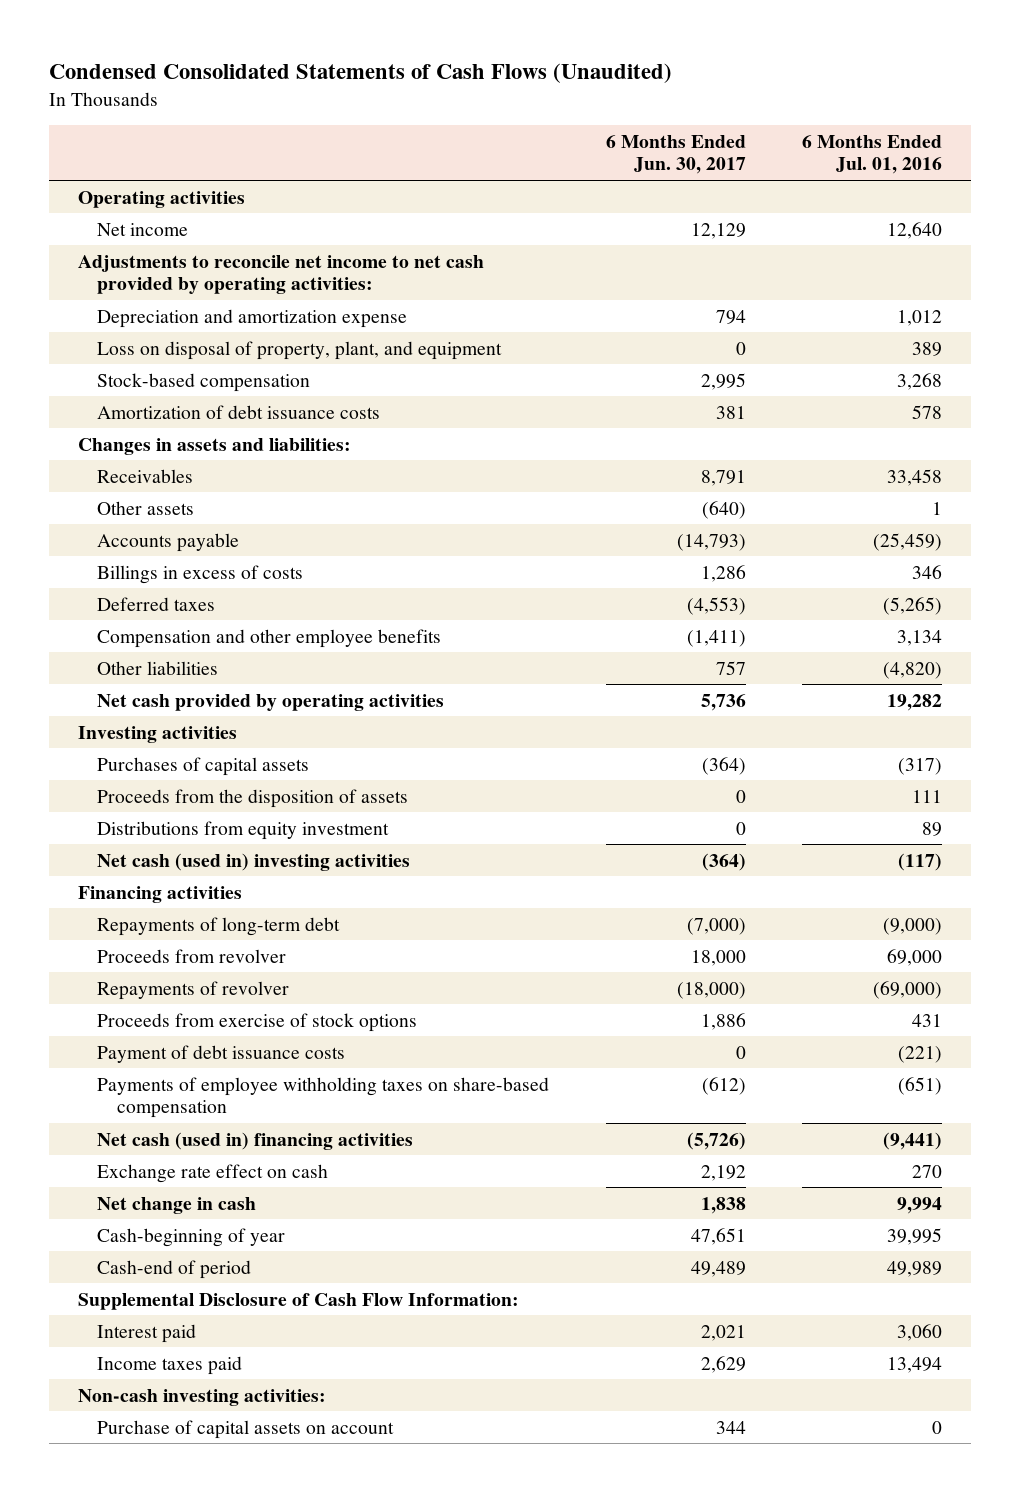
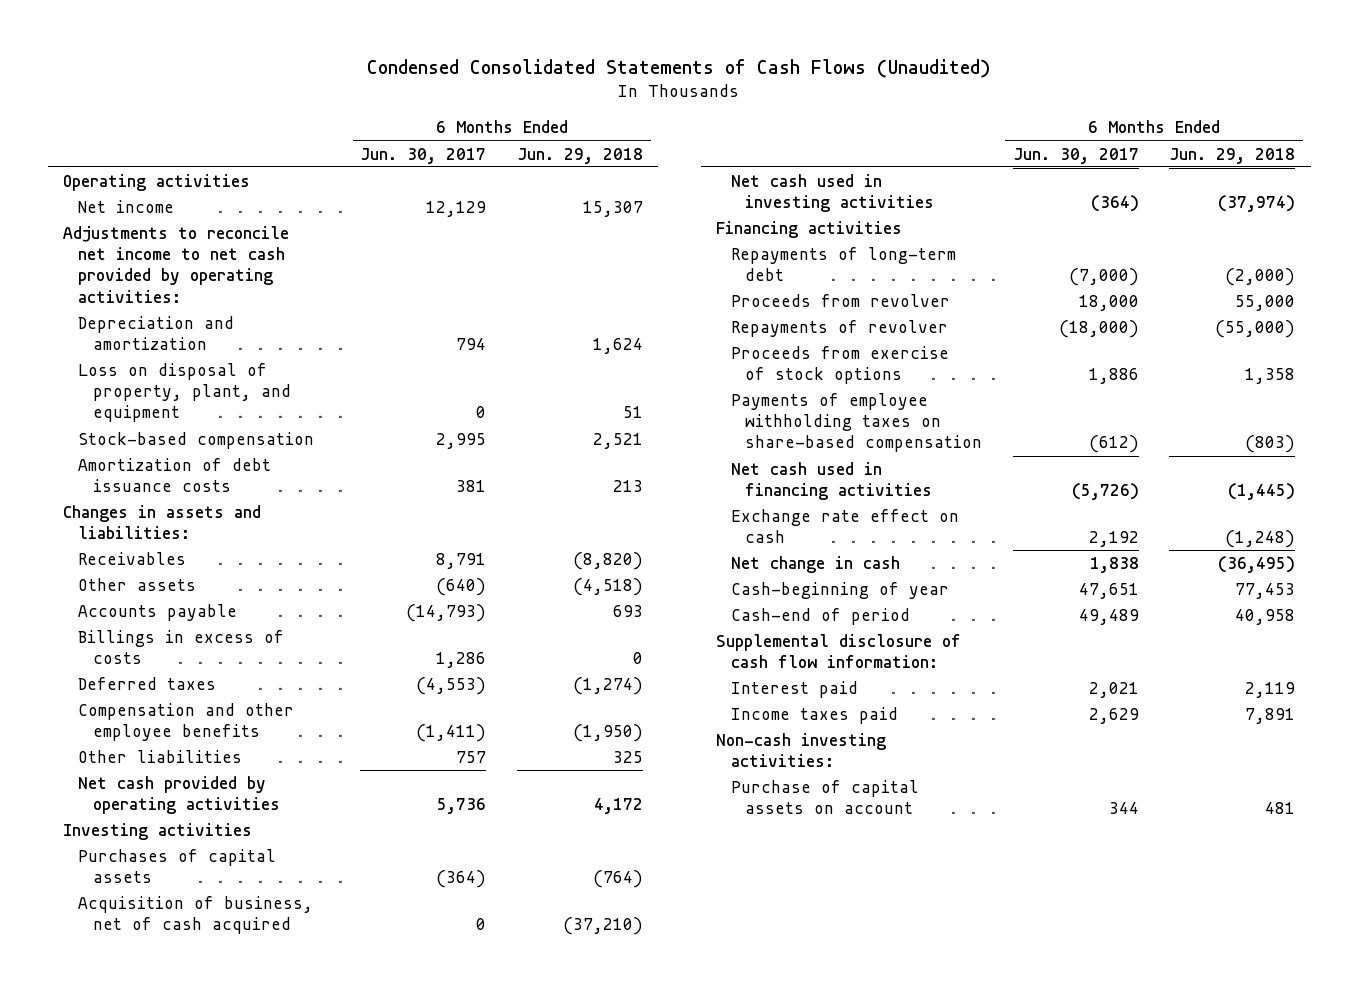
- | 6 Months Ended Jun. 30, 2017 | 6 Months Ended Jul. 01, 2016
+ | 6 Months Ended Jun. 30, 2017 | 6 Months Ended Jun. 29, 2018
- Depreciation and amortization expense | 794 | 1,012
+ Depreciation and amortization | 794 | 1,624
- Proceeds from the disposition of assets | 0 | 111
- Distributions from equity investment | 0 | 89
- Net cash (used in) investing activities | (364) | (117)
+ Acquisition of business, net of cash acquired | 0 | (37,210)
+ Net cash used in investing activities | (364) | (37,974)
- Payment of debt issuance costs | 0 | (221)
- Net cash (used in) financing activities | (5,726) | (9,441)
+ Net cash used in financing activities | (5,726) | (1,445)
- Supplemental Disclosure of Cash Flow Information:
+ Supplemental disclosure of cash flow information:

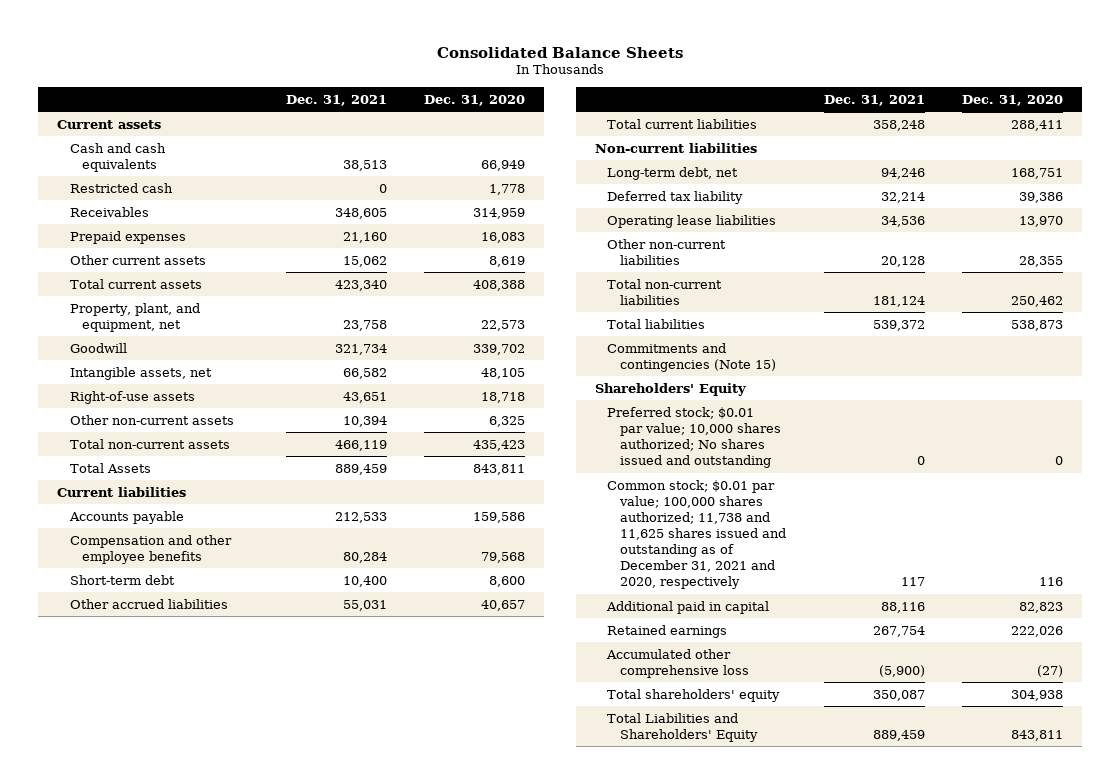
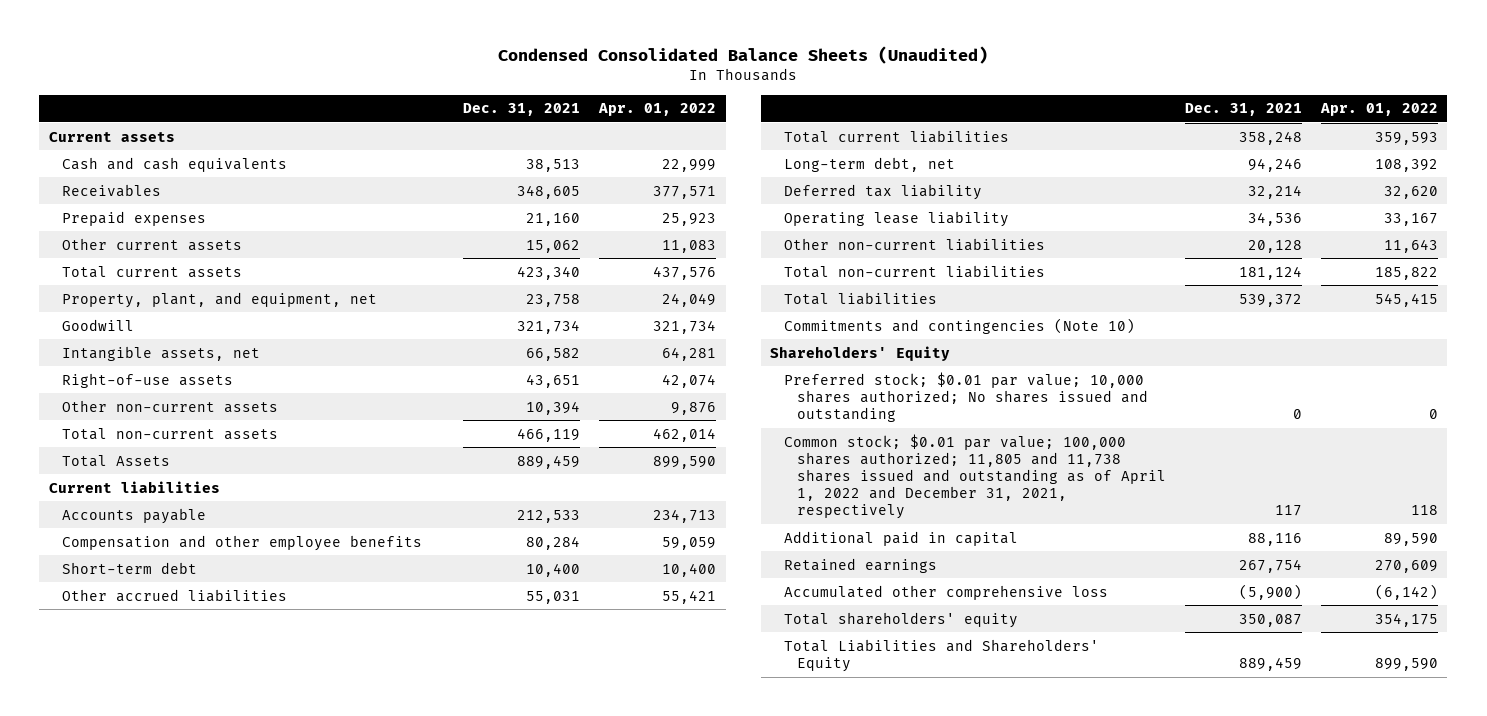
- Consolidated Balance Sheets
+ Condensed Consolidated Balance Sheets (Unaudited)
- | Dec. 31, 2021 | Dec. 31, 2020
+ | Dec. 31, 2021 | Apr. 01, 2022
- Restricted cash | 0 | 1,778
- Non-current liabilities
- Operating lease liabilities | 34,536 | 13,970
+ Operating lease liability | 34,536 | 33,167
- Commitments and contingencies (Note 15)
+ Commitments and contingencies (Note 10)
- Common stock; $0.01 par value; 100,000 shares authorized; 11,738 and 11,625 shares issued and outstanding as of December 31, 2021 and 2020, respectively | 117 | 116
+ Common stock; $0.01 par value; 100,000 shares authorized; 11,805 and 11,738 shares issued and outstanding as of April 1, 2022 and December 31, 2021, respectively | 117 | 118

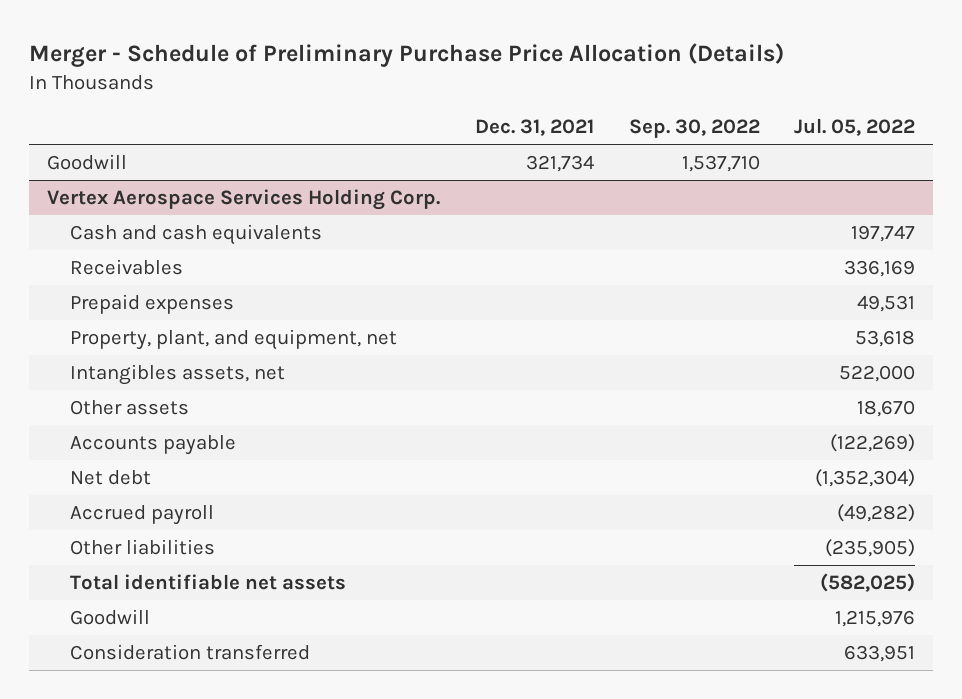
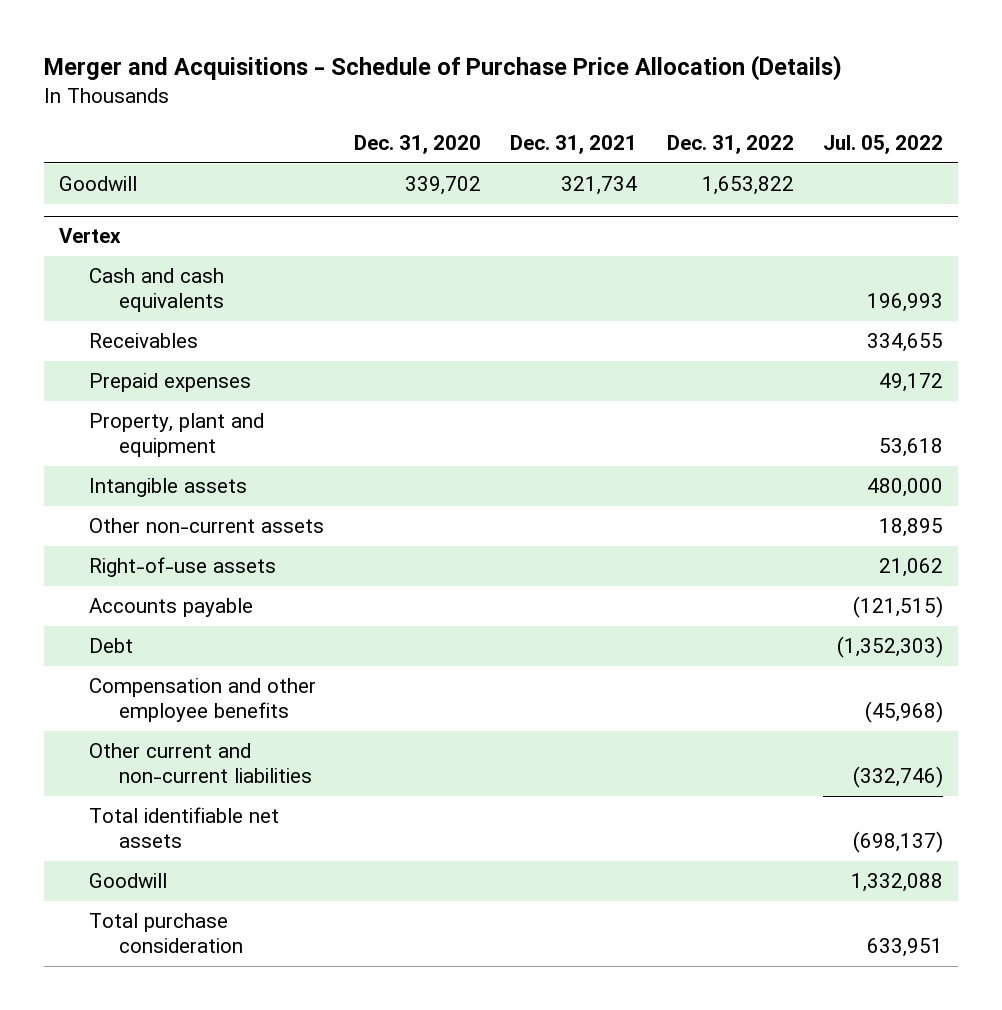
- Merger - Schedule of Preliminary Purchase Price Allocation (Details)
+ Merger and Acquisitions - Schedule of Purchase Price Allocation (Details)
- | Dec. 31, 2021 | Sep. 30, 2022 | Jul. 05, 2022
+ | Dec. 31, 2020 | Dec. 31, 2021 | Dec. 31, 2022 | Jul. 05, 2022
- Vertex Aerospace Services Holding Corp.
- Cash and cash equivalents | | | 197,747
- Receivables | | | 336,169
- Prepaid expenses | | | 49,531
- Property, plant, and equipment, net | | | 53,618
- Intangibles assets, net | | | 522,000
- Other assets | | | 18,670
- Accounts payable | | | (122,269)
- Net debt | | | (1,352,304)
- Accrued payroll | | | (49,282)
- Other liabilities | | | (235,905)
- Total identifiable net assets | | | (582,025)
- Goodwill | | | 1,215,976
- Consideration transferred | | | 633,951
+ Vertex
+ Cash and cash equivalents | | | | 196,993
+ Receivables | | | | 334,655
+ Prepaid expenses | | | | 49,172
+ Property, plant and equipment | | | | 53,618
+ Intangible assets | | | | 480,000
+ Other non-current assets | | | | 18,895
+ Right-of-use assets | | | | 21,062
+ Accounts payable | | | | (121,515)
+ Debt | | | | (1,352,303)
+ Compensation and other employee benefits | | | | (45,968)
+ Other current and non-current liabilities | | | | (332,746)
+ Total identifiable net assets | | | | (698,137)
+ Goodwill | | | | 1,332,088
+ Total purchase consideration | | | | 633,951

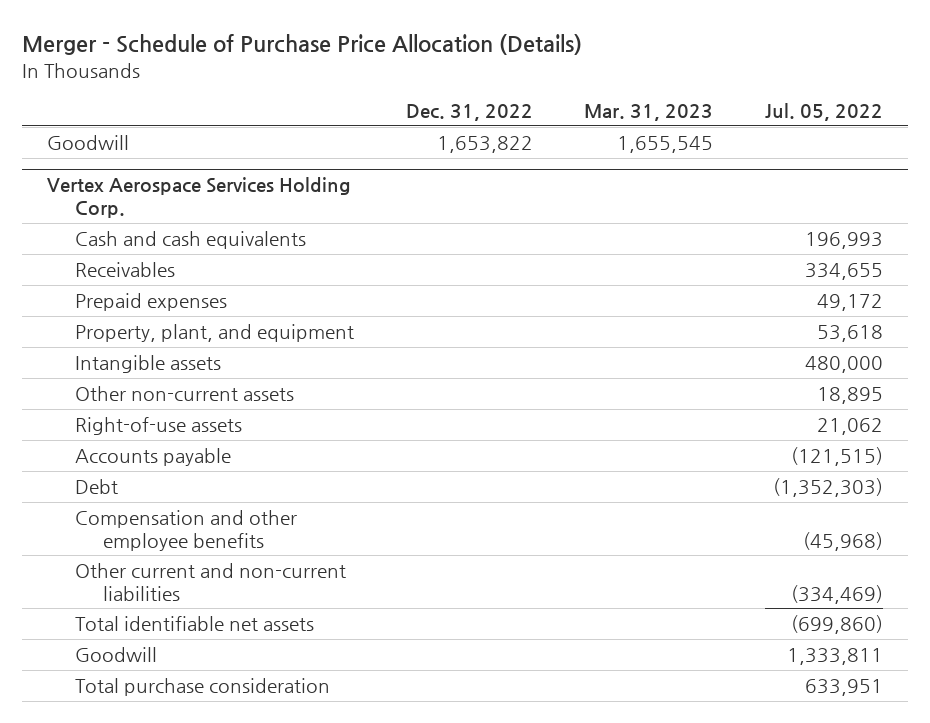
- Merger and Acquisitions - Schedule of Purchase Price Allocation (Details)
+ Merger - Schedule of Purchase Price Allocation (Details)
- | Dec. 31, 2020 | Dec. 31, 2021 | Dec. 31, 2022 | Jul. 05, 2022
+ | Dec. 31, 2022 | Mar. 31, 2023 | Jul. 05, 2022
- Vertex
+ Vertex Aerospace Services Holding Corp.
- Property, plant and equipment | | | | 53,618
+ Property, plant, and equipment | | | 53,618
- Other current and non-current liabilities | | | | (332,746)
- Total identifiable net assets | | | | (698,137)
- Goodwill | | | | 1,332,088
+ Other current and non-current liabilities | | | (334,469)
+ Total identifiable net assets | | | (699,860)
+ Goodwill | | | 1,333,811

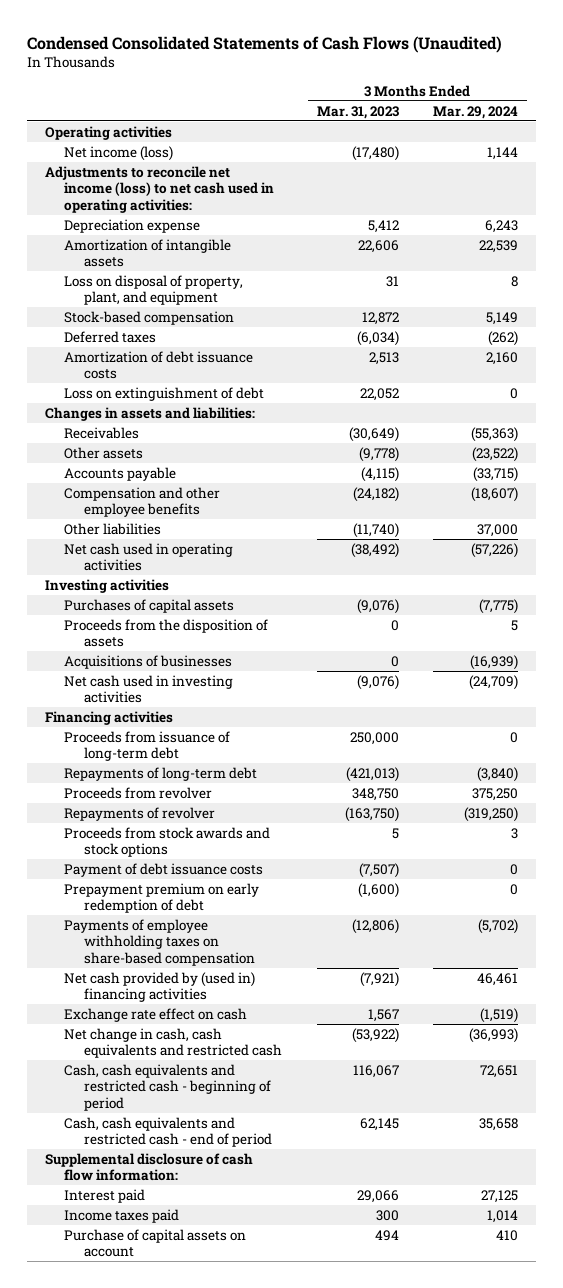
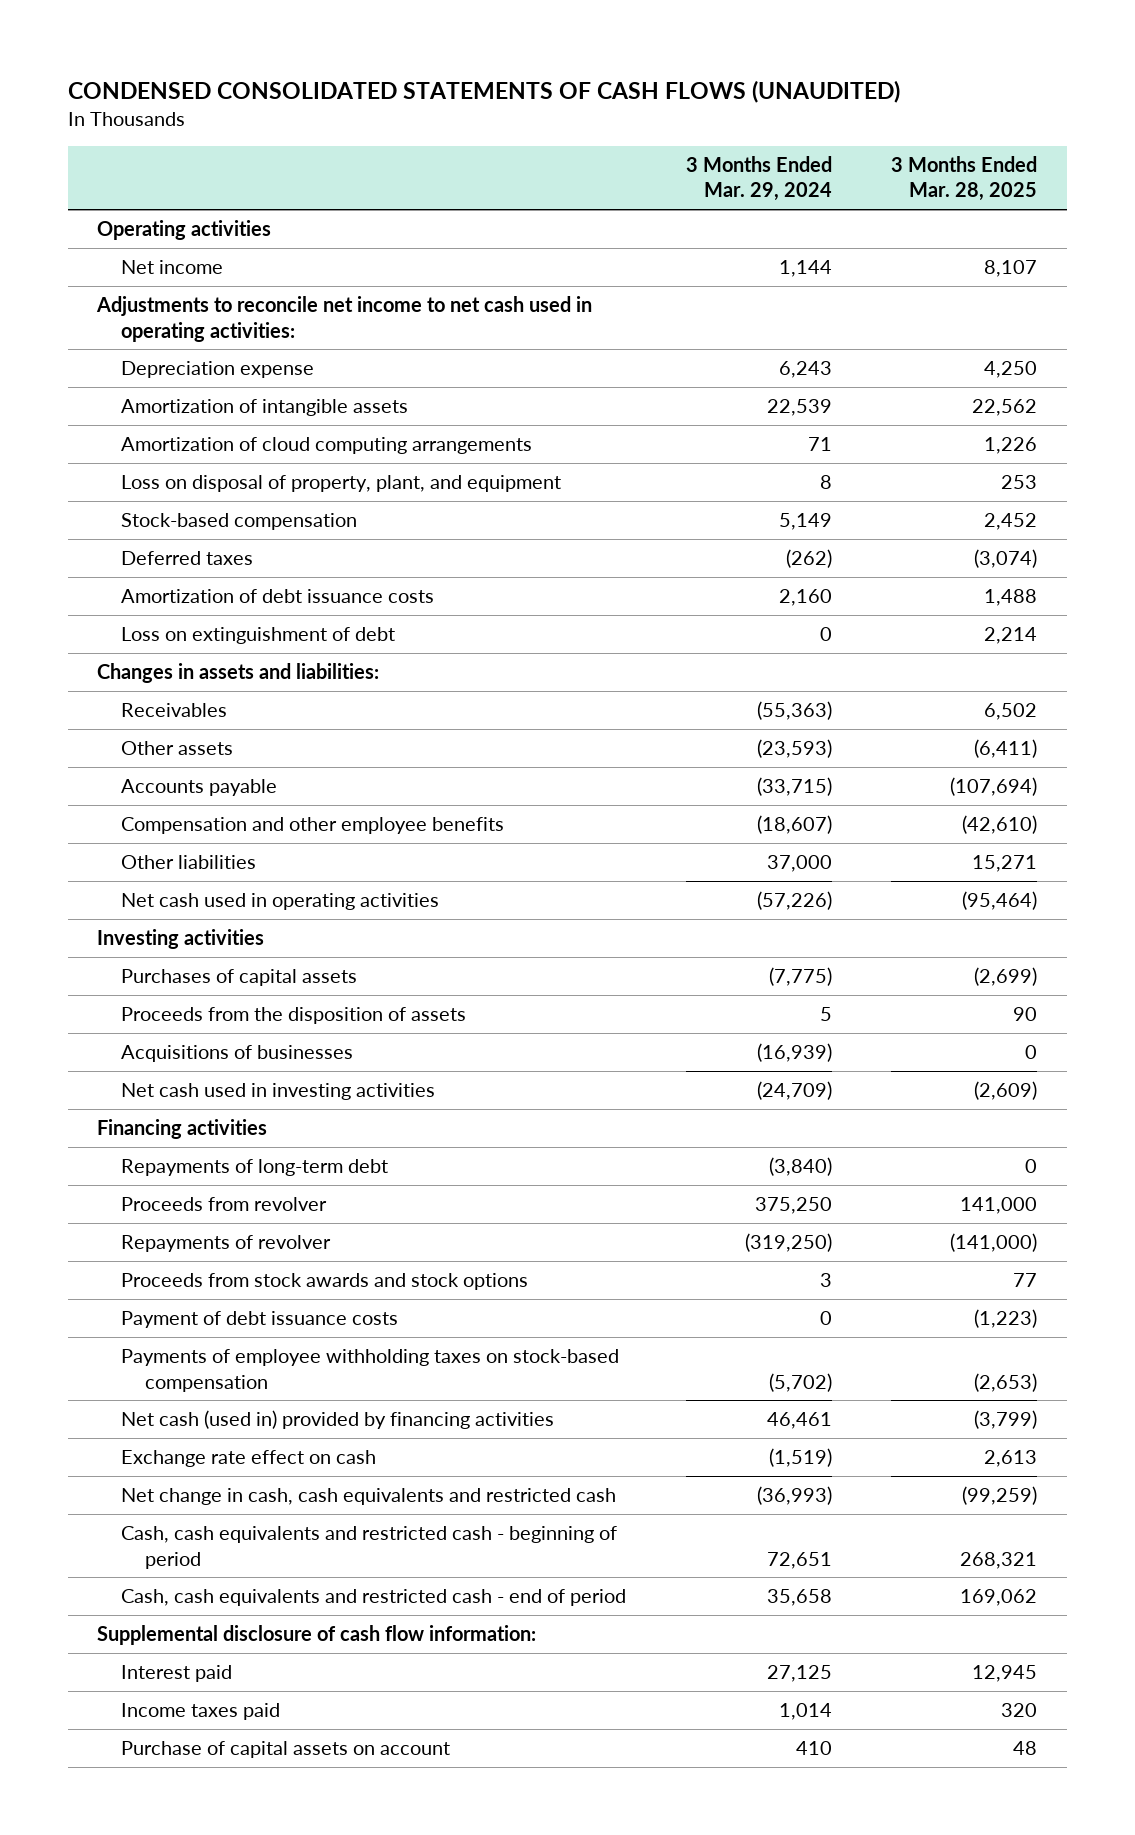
- Condensed Consolidated Statements of Cash Flows (Unaudited)
+ CONDENSED CONSOLIDATED STATEMENTS OF CASH FLOWS (UNAUDITED)
- | 3 Months Ended Mar. 31, 2023 | 3 Months Ended Mar. 29, 2024
+ | 3 Months Ended Mar. 29, 2024 | 3 Months Ended Mar. 28, 2025
- Net income (loss) | (17,480) | 1,144
- Adjustments to reconcile net income (loss) to net cash used in operating activities:
+ Net income | 1,144 | 8,107
+ Adjustments to reconcile net income to net cash used in operating activities:
+ Amortization of cloud computing arrangements | 71 | 1,226
- Other assets | (9,778) | (23,522)
+ Other assets | (23,593) | (6,411)
- Proceeds from issuance of long-term debt | 250,000 | 0
- Prepayment premium on early redemption of debt | (1,600) | 0
- Payments of employee withholding taxes on share-based compensation | (12,806) | (5,702)
- Net cash provided by (used in) financing activities | (7,921) | 46,461
+ Payments of employee withholding taxes on stock-based compensation | (5,702) | (2,653)
+ Net cash (used in) provided by financing activities | 46,461 | (3,799)

